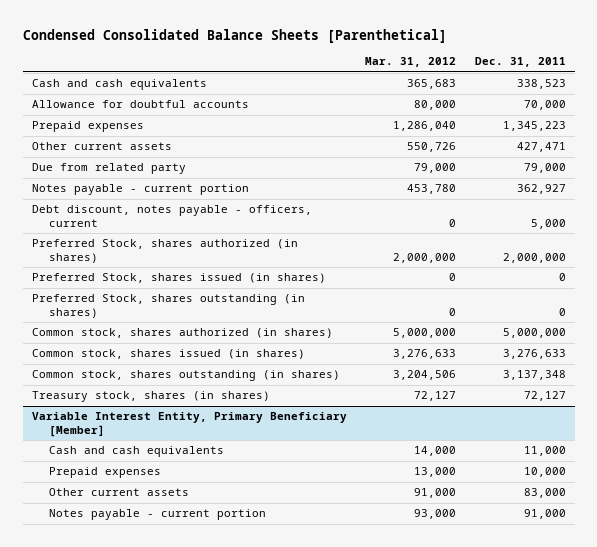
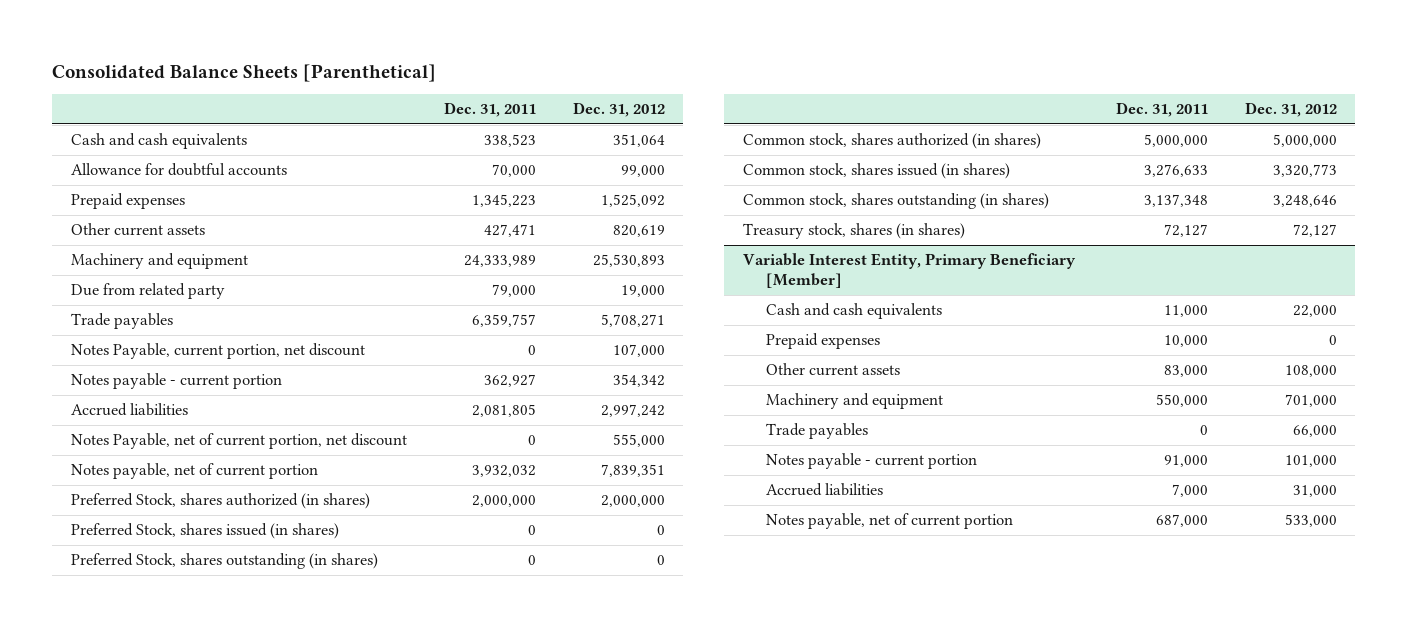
- Condensed Consolidated Balance Sheets [Parenthetical]
+ Consolidated Balance Sheets [Parenthetical]
- | Mar. 31, 2012 | Dec. 31, 2011
+ | Dec. 31, 2011 | Dec. 31, 2012
+ Machinery and equipment | 24,333,989 | 25,530,893
+ Trade payables | 6,359,757 | 5,708,271
+ Notes Payable, current portion, net discount | 0 | 107,000
- Debt discount, notes payable - officers, current | 0 | 5,000
+ Accrued liabilities | 2,081,805 | 2,997,242
+ Notes Payable, net of current portion, net discount | 0 | 555,000
+ Notes payable, net of current portion | 3,932,032 | 7,839,351
@ Variable Interest Entity, Primary Beneficiary [Member]
+ Machinery and equipment | 550,000 | 701,000
+ Trade payables | 0 | 66,000
+ Accrued liabilities | 7,000 | 31,000
+ Notes payable, net of current portion | 687,000 | 533,000

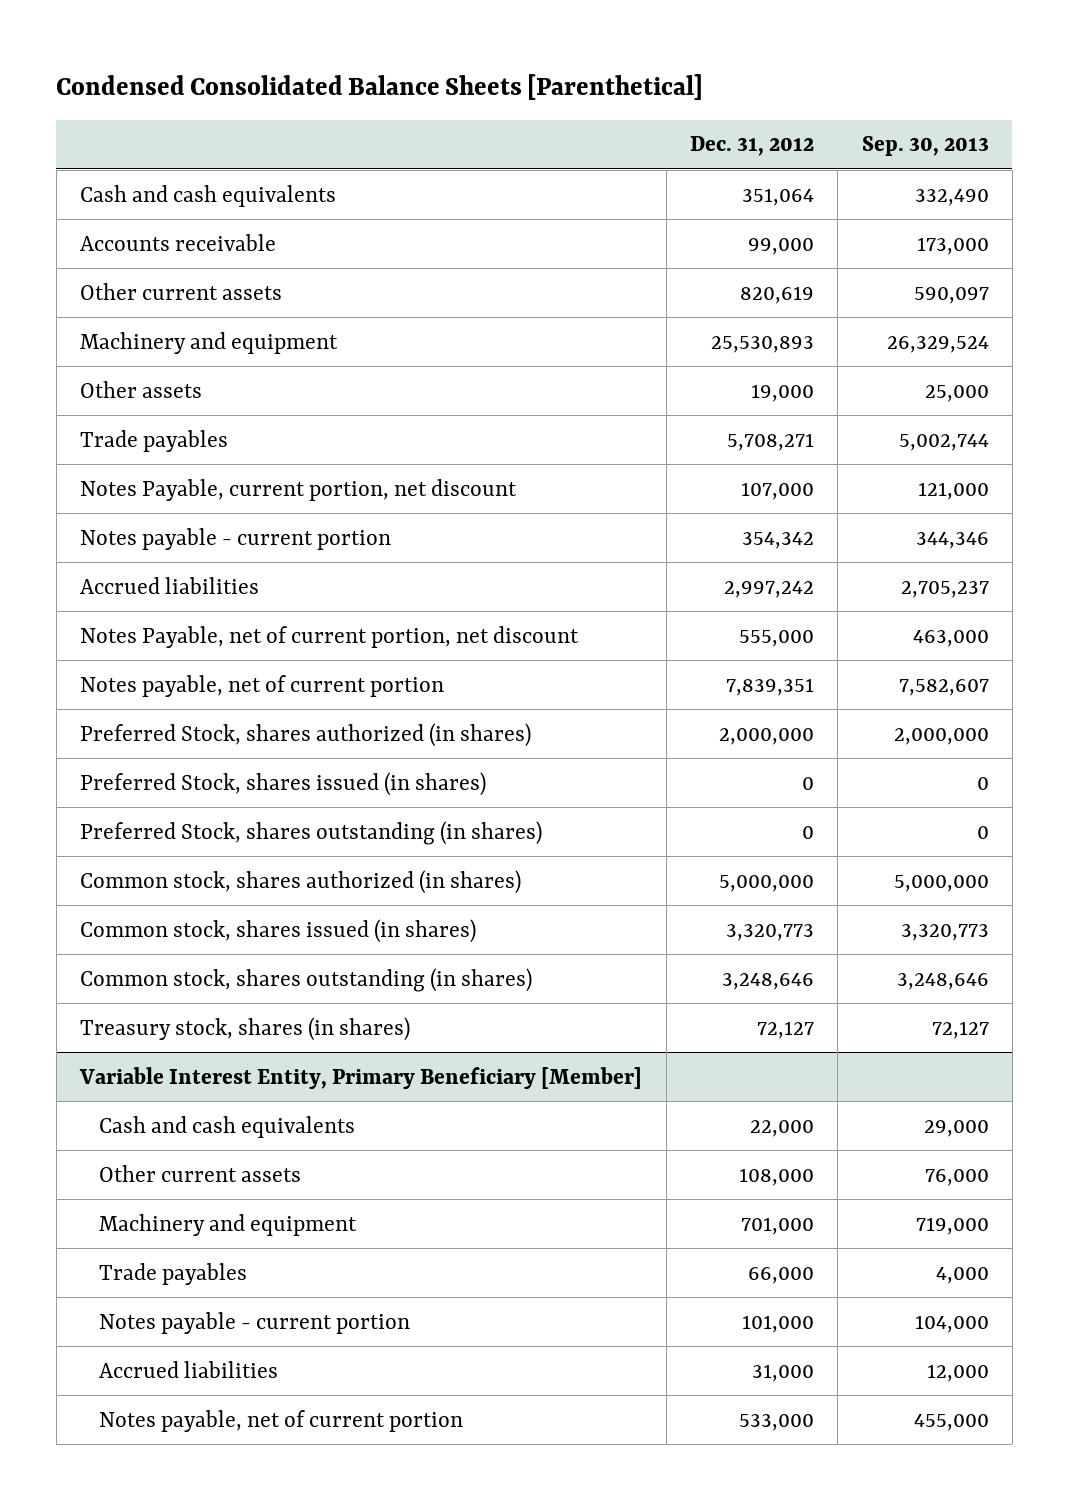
- Consolidated Balance Sheets [Parenthetical]
+ Condensed Consolidated Balance Sheets [Parenthetical]
- | Dec. 31, 2011 | Dec. 31, 2012
+ | Dec. 31, 2012 | Sep. 30, 2013
- Allowance for doubtful accounts | 70,000 | 99,000
- Prepaid expenses | 1,345,223 | 1,525,092
+ Accounts receivable | 99,000 | 173,000
- Due from related party | 79,000 | 19,000
+ Other assets | 19,000 | 25,000
@ Variable Interest Entity, Primary Beneficiary [Member]
- Prepaid expenses | 10,000 | 0

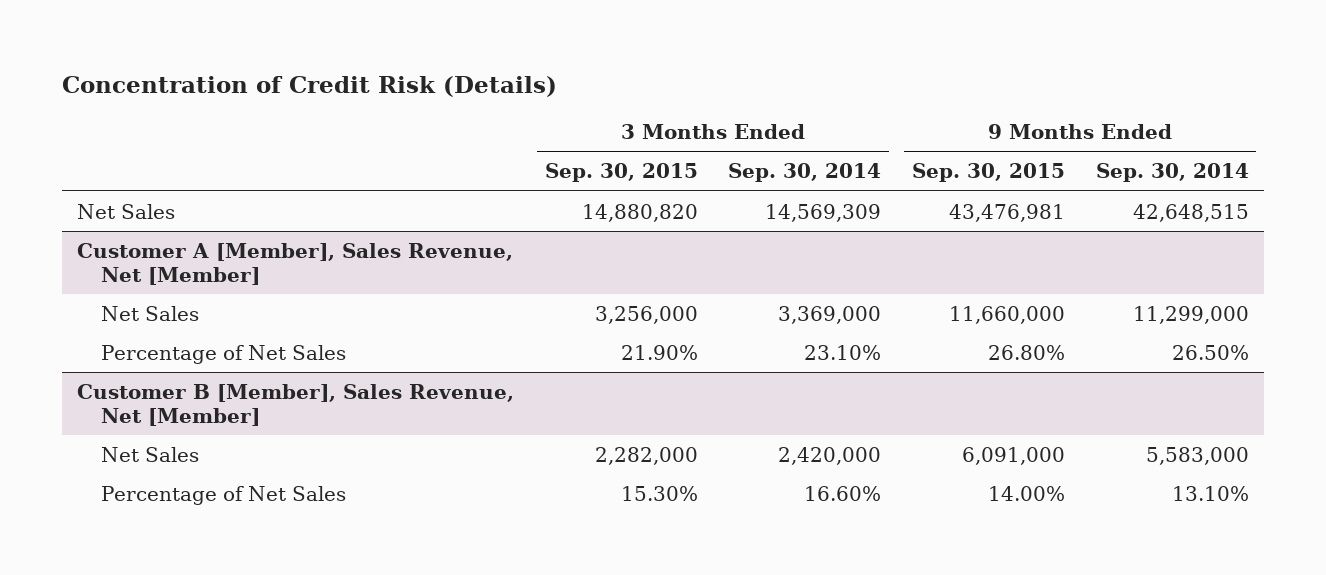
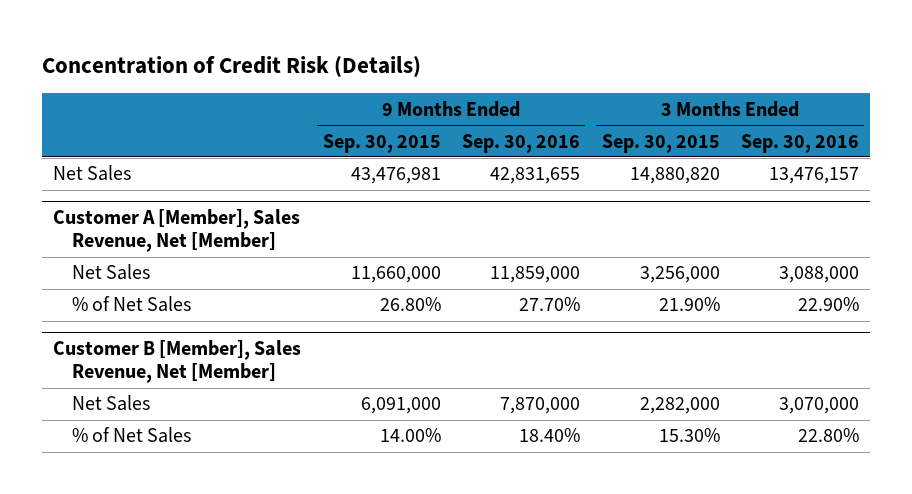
- | 3 Months Ended Sep. 30, 2015 | 3 Months Ended Sep. 30, 2014 | 9 Months Ended Sep. 30, 2015 | 9 Months Ended Sep. 30, 2014
+ | 9 Months Ended Sep. 30, 2015 | 9 Months Ended Sep. 30, 2016 | 3 Months Ended Sep. 30, 2015 | 3 Months Ended Sep. 30, 2016
@ Customer A [Member], Sales Revenue, Net [Member]
- Percentage of Net Sales | 21.90% | 23.10% | 26.80% | 26.50%
+ % of Net Sales | 26.80% | 27.70% | 21.90% | 22.90%
@ Customer B [Member], Sales Revenue, Net [Member]
- Percentage of Net Sales | 15.30% | 16.60% | 14.00% | 13.10%
+ % of Net Sales | 14.00% | 18.40% | 15.30% | 22.80%

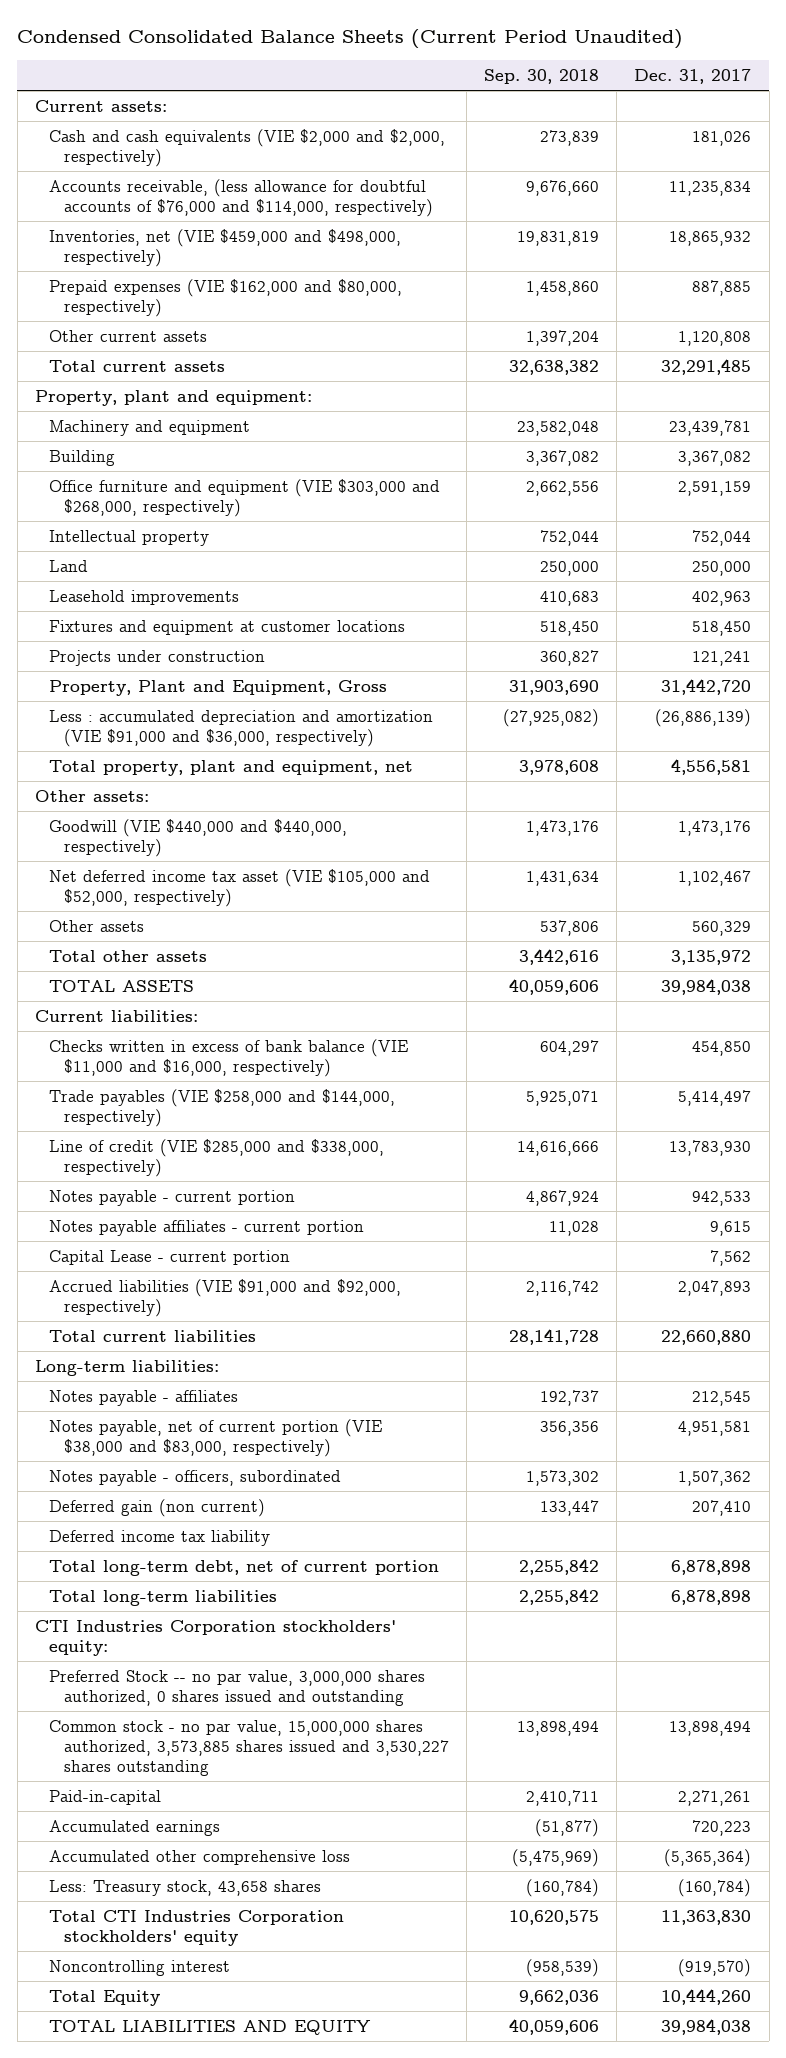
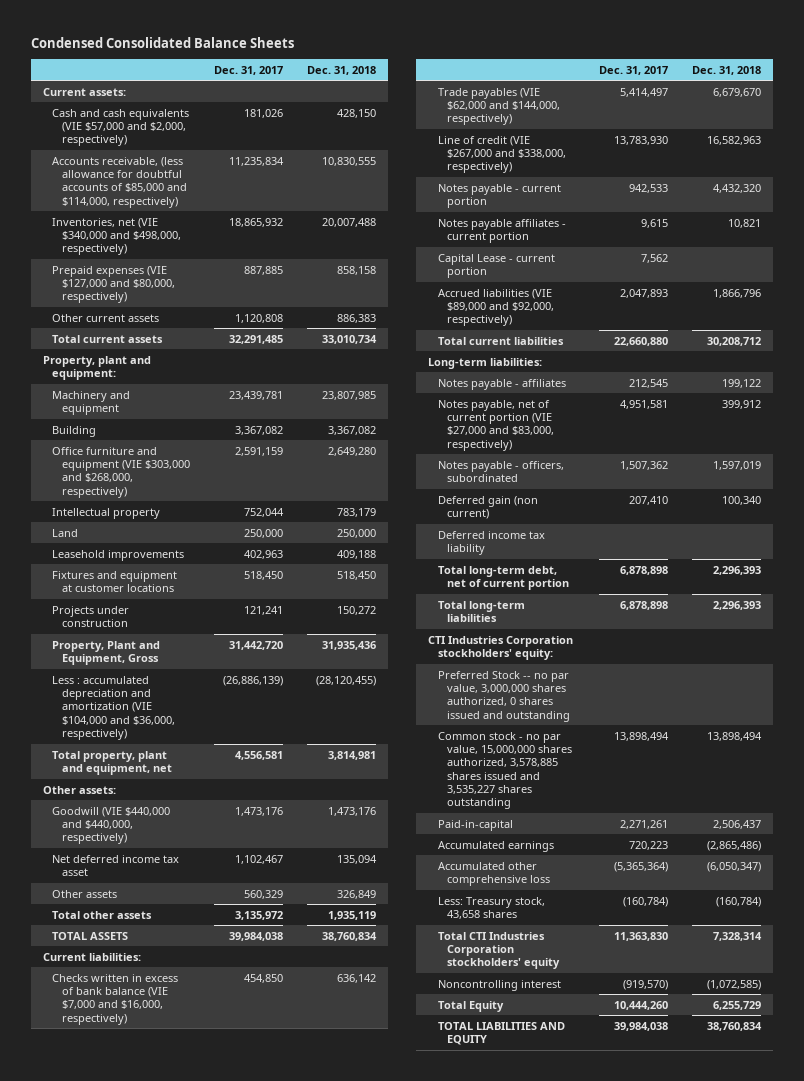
- Condensed Consolidated Balance Sheets (Current Period Unaudited)
+ Condensed Consolidated Balance Sheets
- | Sep. 30, 2018 | Dec. 31, 2017
+ | Dec. 31, 2017 | Dec. 31, 2018
- Cash and cash equivalents (VIE $2,000 and $2,000, respectively) | 273,839 | 181,026
- Accounts receivable, (less allowance for doubtful accounts of $76,000 and $114,000, respectively) | 9,676,660 | 11,235,834
- Inventories, net (VIE $459,000 and $498,000, respectively) | 19,831,819 | 18,865,932
- Prepaid expenses (VIE $162,000 and $80,000, respectively) | 1,458,860 | 887,885
+ Cash and cash equivalents (VIE $57,000 and $2,000, respectively) | 181,026 | 428,150
+ Accounts receivable, (less allowance for doubtful accounts of $85,000 and $114,000, respectively) | 11,235,834 | 10,830,555
+ Inventories, net (VIE $340,000 and $498,000, respectively) | 18,865,932 | 20,007,488
+ Prepaid expenses (VIE $127,000 and $80,000, respectively) | 887,885 | 858,158
- Less : accumulated depreciation and amortization (VIE $91,000 and $36,000, respectively) | (27,925,082) | (26,886,139)
+ Less : accumulated depreciation and amortization (VIE $104,000 and $36,000, respectively) | (26,886,139) | (28,120,455)
- Net deferred income tax asset (VIE $105,000 and $52,000, respectively) | 1,431,634 | 1,102,467
+ Net deferred income tax asset | 1,102,467 | 135,094
- Checks written in excess of bank balance (VIE $11,000 and $16,000, respectively) | 604,297 | 454,850
- Trade payables (VIE $258,000 and $144,000, respectively) | 5,925,071 | 5,414,497
- Line of credit (VIE $285,000 and $338,000, respectively) | 14,616,666 | 13,783,930
+ Checks written in excess of bank balance (VIE $7,000 and $16,000, respectively) | 454,850 | 636,142
+ Trade payables (VIE $62,000 and $144,000, respectively) | 5,414,497 | 6,679,670
+ Line of credit (VIE $267,000 and $338,000, respectively) | 13,783,930 | 16,582,963
- Accrued liabilities (VIE $91,000 and $92,000, respectively) | 2,116,742 | 2,047,893
+ Accrued liabilities (VIE $89,000 and $92,000, respectively) | 2,047,893 | 1,866,796
- Notes payable, net of current portion (VIE $38,000 and $83,000, respectively) | 356,356 | 4,951,581
+ Notes payable, net of current portion (VIE $27,000 and $83,000, respectively) | 4,951,581 | 399,912
- Common stock - no par value, 15,000,000 shares authorized, 3,573,885 shares issued and 3,530,227 shares outstanding | 13,898,494 | 13,898,494
+ Common stock - no par value, 15,000,000 shares authorized, 3,578,885 shares issued and 3,535,227 shares outstanding | 13,898,494 | 13,898,494

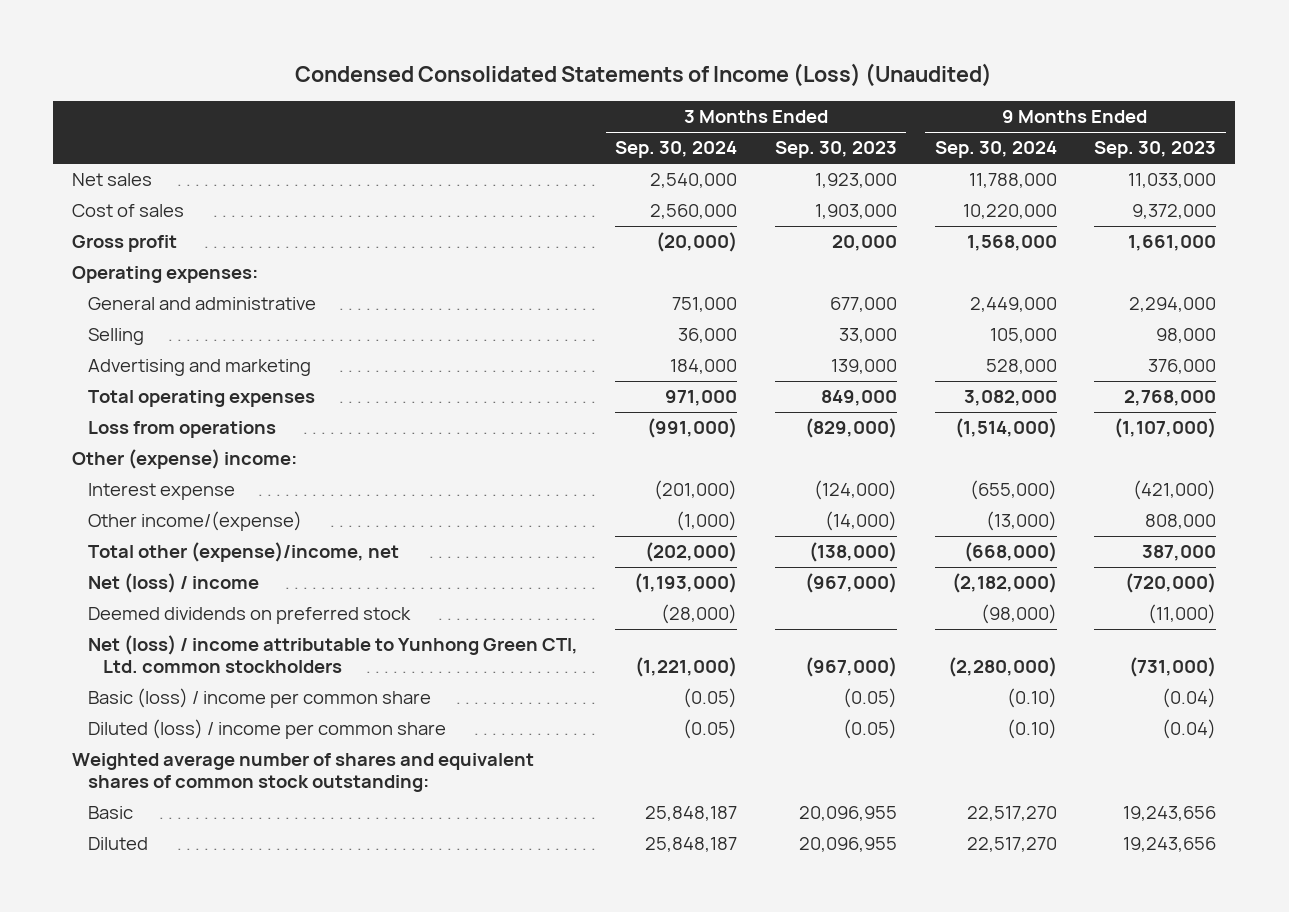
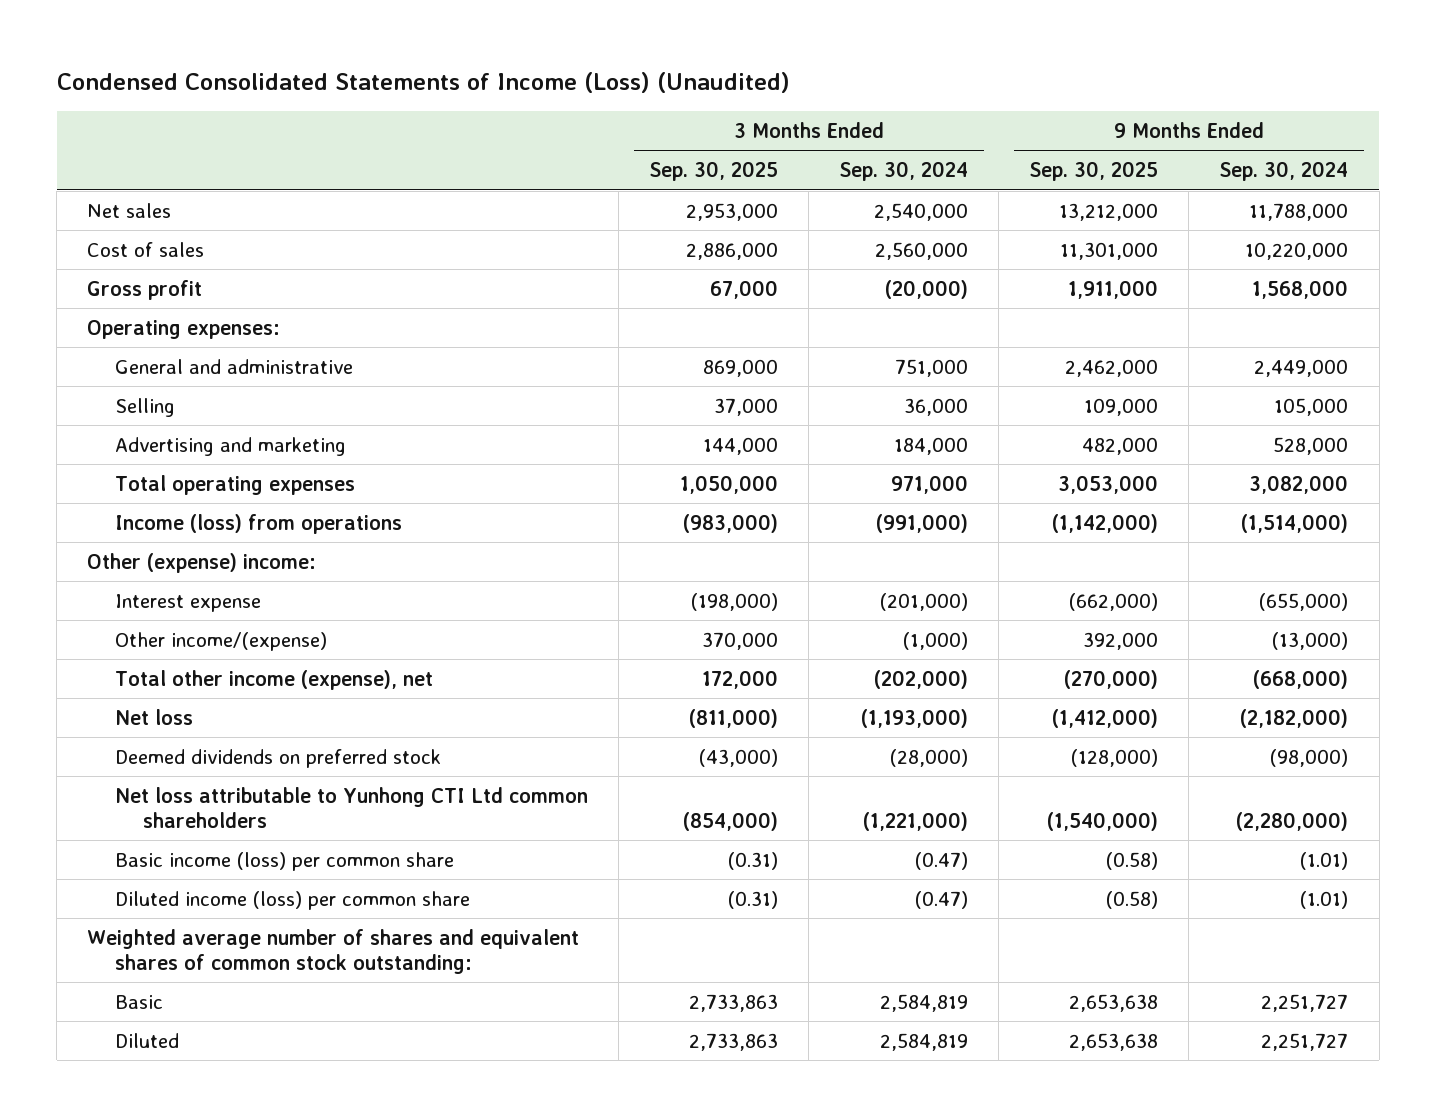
- | 3 Months Ended Sep. 30, 2024 | 3 Months Ended Sep. 30, 2023 | 9 Months Ended Sep. 30, 2024 | 9 Months Ended Sep. 30, 2023
+ | 3 Months Ended Sep. 30, 2025 | 3 Months Ended Sep. 30, 2024 | 9 Months Ended Sep. 30, 2025 | 9 Months Ended Sep. 30, 2024
- Loss from operations | (991,000) | (829,000) | (1,514,000) | (1,107,000)
+ Income (loss) from operations | (983,000) | (991,000) | (1,142,000) | (1,514,000)
- Total other (expense)/income, net | (202,000) | (138,000) | (668,000) | 387,000
- Net (loss) / income | (1,193,000) | (967,000) | (2,182,000) | (720,000)
+ Total other income (expense), net | 172,000 | (202,000) | (270,000) | (668,000)
+ Net loss | (811,000) | (1,193,000) | (1,412,000) | (2,182,000)
- Net (loss) / income attributable to Yunhong Green CTI, Ltd. common stockholders | (1,221,000) | (967,000) | (2,280,000) | (731,000)
- Basic (loss) / income per common share | (0.05) | (0.05) | (0.10) | (0.04)
- Diluted (loss) / income per common share | (0.05) | (0.05) | (0.10) | (0.04)
+ Net loss attributable to Yunhong CTI Ltd common shareholders | (854,000) | (1,221,000) | (1,540,000) | (2,280,000)
+ Basic income (loss) per common share | (0.31) | (0.47) | (0.58) | (1.01)
+ Diluted income (loss) per common share | (0.31) | (0.47) | (0.58) | (1.01)
- Basic | 25,848,187 | 20,096,955 | 22,517,270 | 19,243,656
- Diluted | 25,848,187 | 20,096,955 | 22,517,270 | 19,243,656
+ Basic | 2,733,863 | 2,584,819 | 2,653,638 | 2,251,727
+ Diluted | 2,733,863 | 2,584,819 | 2,653,638 | 2,251,727

